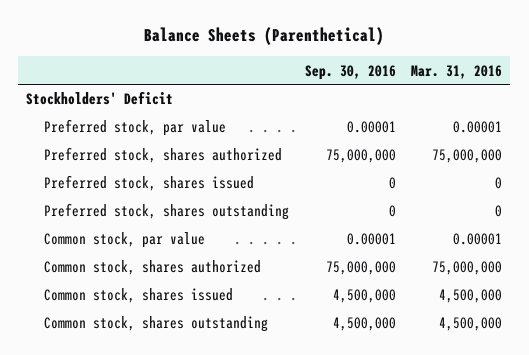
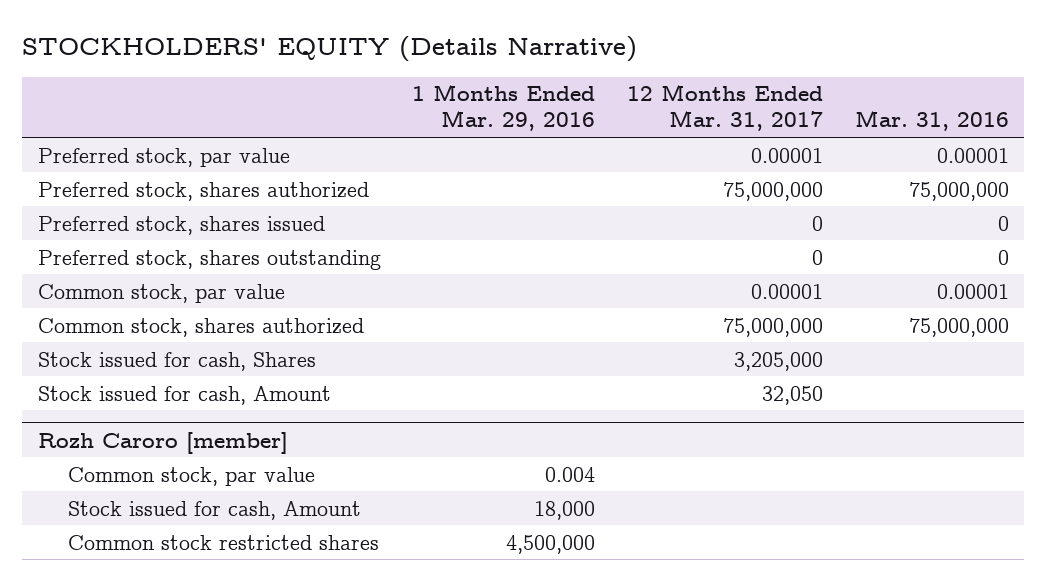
- Balance Sheets (Parenthetical)
+ STOCKHOLDERS' EQUITY (Details Narrative)
- | Sep. 30, 2016 | Mar. 31, 2016
+ | 1 Months Ended Mar. 29, 2016 | 12 Months Ended Mar. 31, 2017 | Mar. 31, 2016
- Stockholders' Deficit
- Common stock, shares issued | 4,500,000 | 4,500,000
- Common stock, shares outstanding | 4,500,000 | 4,500,000
+ Stock issued for cash, Shares | | 3,205,000 |
+ Stock issued for cash, Amount | | 32,050 |
+ Rozh Caroro [member]
+ Common stock, par value | 0.004 | |
+ Stock issued for cash, Amount | 18,000 | |
+ Common stock restricted shares | 4,500,000 | |

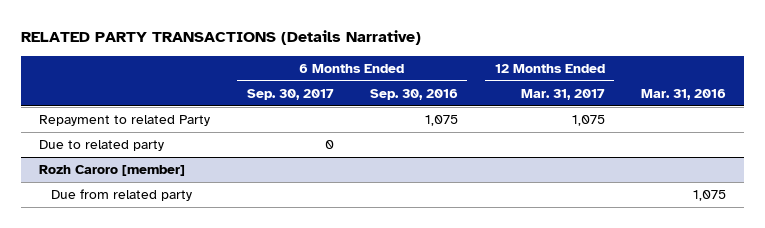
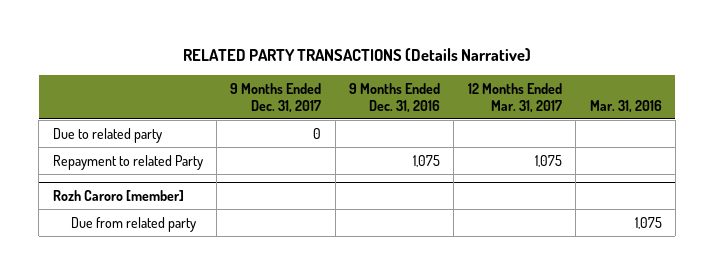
- | 6 Months Ended Sep. 30, 2017 | 6 Months Ended Sep. 30, 2016 | 12 Months Ended Mar. 31, 2017 | Mar. 31, 2016
+ | 9 Months Ended Dec. 31, 2017 | 9 Months Ended Dec. 31, 2016 | 12 Months Ended Mar. 31, 2017 | Mar. 31, 2016
moved down: Repayment to related Party | | 1,075 | 1,075 |

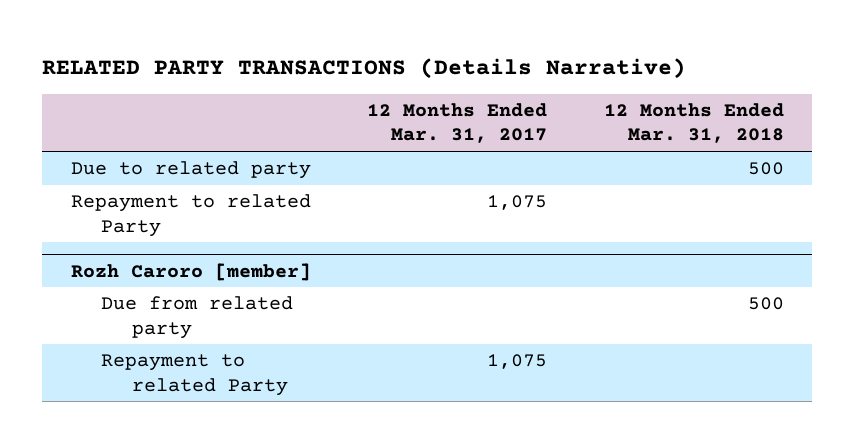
- | 9 Months Ended Dec. 31, 2017 | 9 Months Ended Dec. 31, 2016 | 12 Months Ended Mar. 31, 2017 | Mar. 31, 2016
+ | 12 Months Ended Mar. 31, 2017 | 12 Months Ended Mar. 31, 2018
@ Rozh Caroro [member]
+ Repayment to related Party | 1,075 |

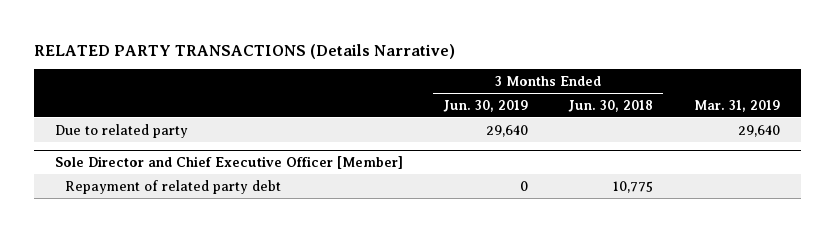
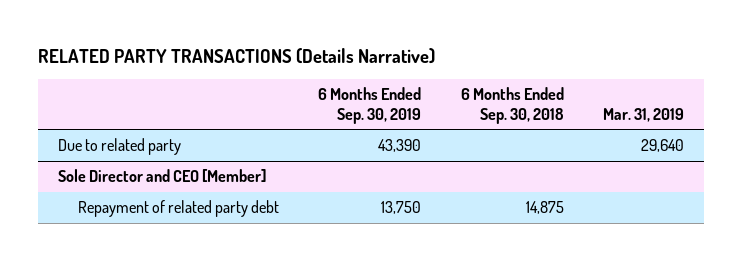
- | 3 Months Ended Jun. 30, 2019 | 3 Months Ended Jun. 30, 2018 | Mar. 31, 2019
+ | 6 Months Ended Sep. 30, 2019 | 6 Months Ended Sep. 30, 2018 | Mar. 31, 2019
- Sole Director and Chief Executive Officer [Member]
+ Sole Director and CEO [Member]

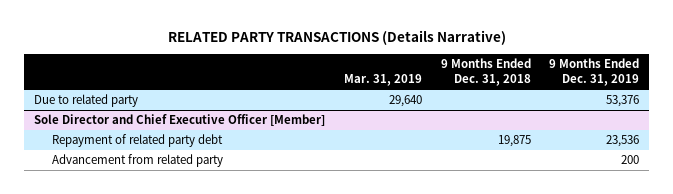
- | 6 Months Ended Sep. 30, 2019 | 6 Months Ended Sep. 30, 2018 | Mar. 31, 2019
+ | Mar. 31, 2019 | 9 Months Ended Dec. 31, 2018 | 9 Months Ended Dec. 31, 2019
- Sole Director and CEO [Member]
+ Sole Director and Chief Executive Officer [Member]
+ Advancement from related party | | | 200

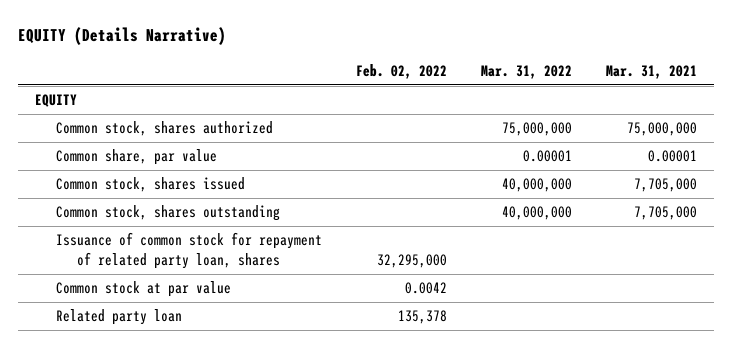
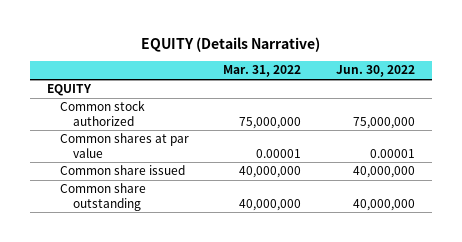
- | Feb. 02, 2022 | Mar. 31, 2022 | Mar. 31, 2021
+ | Mar. 31, 2022 | Jun. 30, 2022
- Common stock, shares authorized | | 75,000,000 | 75,000,000
- Common share, par value | | 0.00001 | 0.00001
- Common stock, shares issued | | 40,000,000 | 7,705,000
- Common stock, shares outstanding | | 40,000,000 | 7,705,000
- Issuance of common stock for repayment of related party loan, shares | 32,295,000 | |
- Common stock at par value | 0.0042 | |
- Related party loan | 135,378 | |
+ Common stock authorized | 75,000,000 | 75,000,000
+ Common shares at par value | 0.00001 | 0.00001
+ Common share issued | 40,000,000 | 40,000,000
+ Common share outstanding | 40,000,000 | 40,000,000

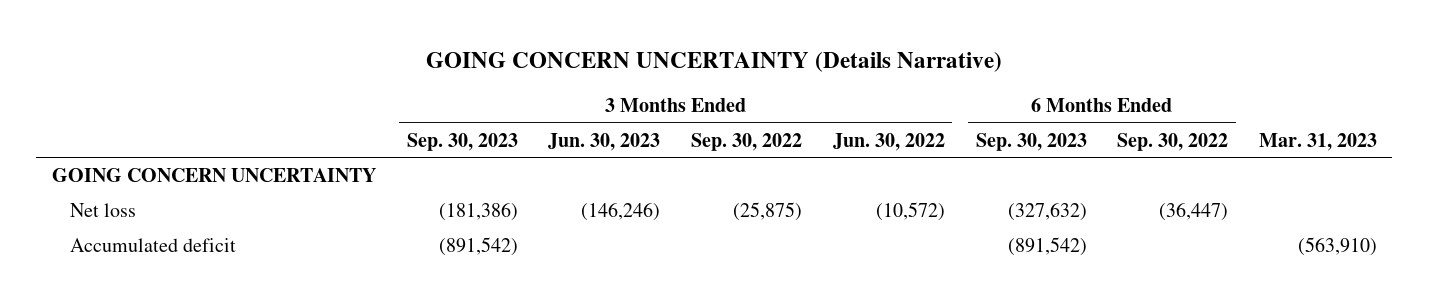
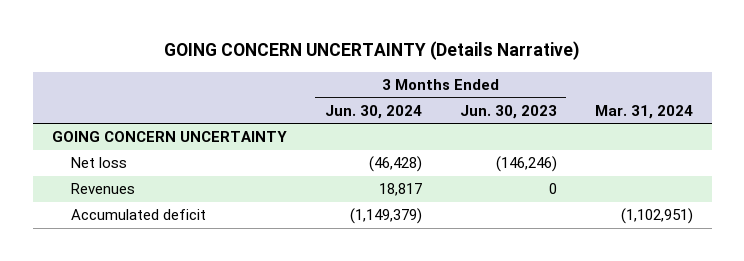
- | 3 Months Ended Sep. 30, 2023 | 3 Months Ended Jun. 30, 2023 | 3 Months Ended Sep. 30, 2022 | 3 Months Ended Jun. 30, 2022 | 6 Months Ended Sep. 30, 2023 | 6 Months Ended Sep. 30, 2022 | Mar. 31, 2023
+ | 3 Months Ended Jun. 30, 2024 | 3 Months Ended Jun. 30, 2023 | Mar. 31, 2024
+ Revenues | 18,817 | 0 |

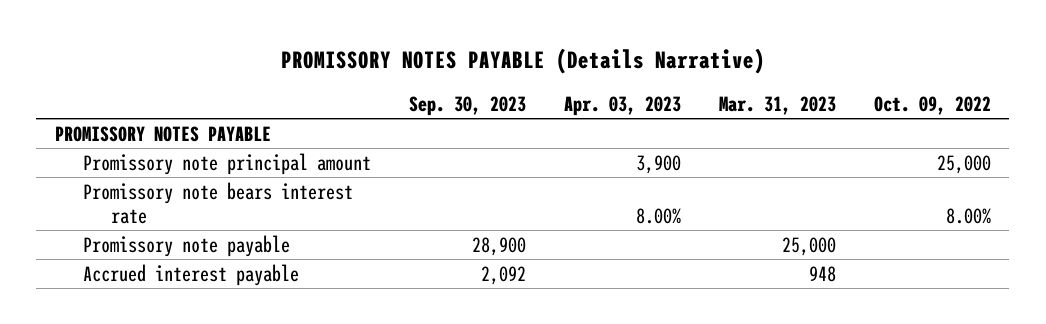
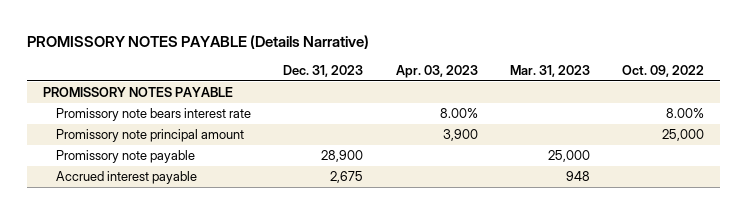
- | Sep. 30, 2023 | Apr. 03, 2023 | Mar. 31, 2023 | Oct. 09, 2022
+ | Dec. 31, 2023 | Apr. 03, 2023 | Mar. 31, 2023 | Oct. 09, 2022
moved down: Promissory note principal amount | | 3,900 | | 25,000

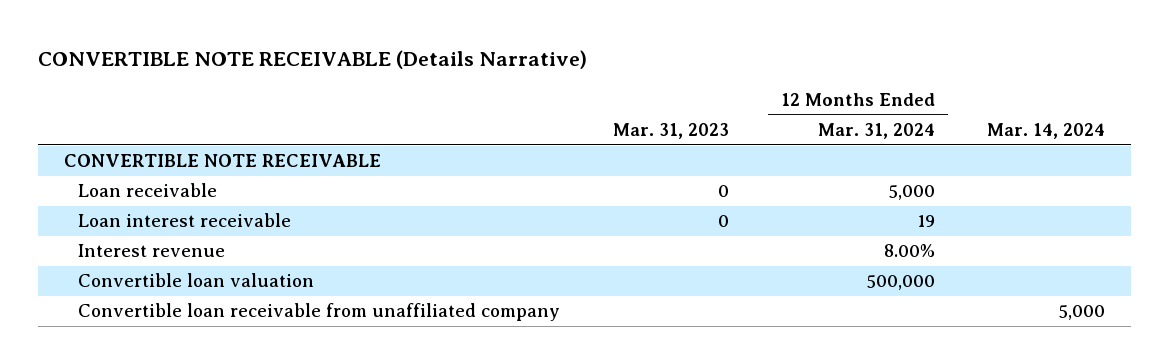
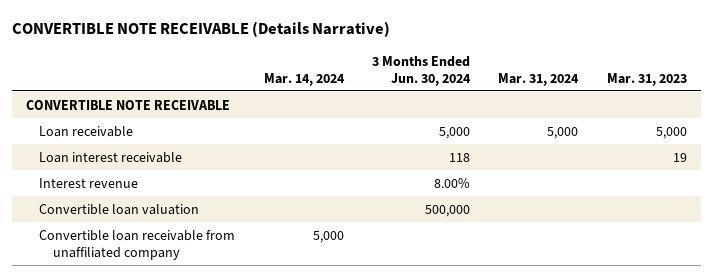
- | Mar. 31, 2023 | 12 Months Ended Mar. 31, 2024 | Mar. 14, 2024
+ | Mar. 14, 2024 | 3 Months Ended Jun. 30, 2024 | Mar. 31, 2024 | Mar. 31, 2023
- Loan receivable | 0 | 5,000 |
- Loan interest receivable | 0 | 19 |
+ Loan receivable | | 5,000 | 5,000 | 5,000
+ Loan interest receivable | | 118 | | 19

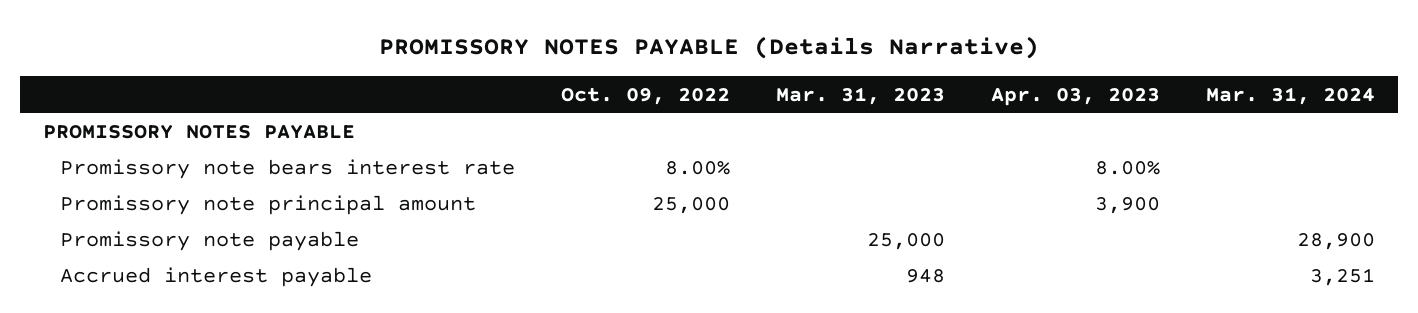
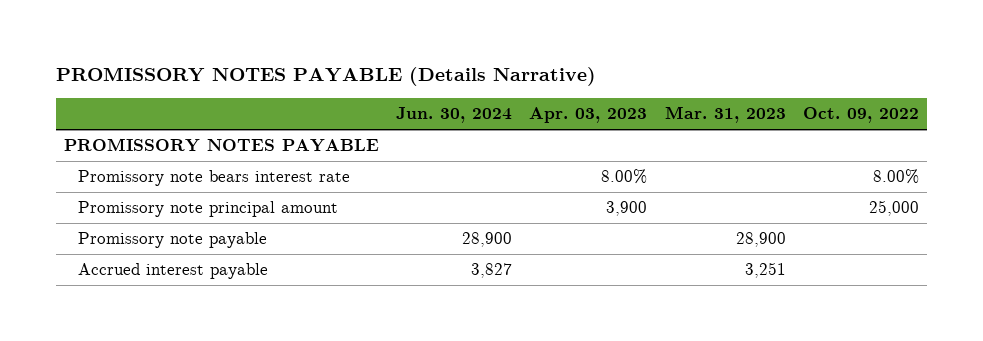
- | Oct. 09, 2022 | Mar. 31, 2023 | Apr. 03, 2023 | Mar. 31, 2024
+ | Jun. 30, 2024 | Apr. 03, 2023 | Mar. 31, 2023 | Oct. 09, 2022
- Promissory note payable | | 25,000 | | 28,900
- Accrued interest payable | | 948 | | 3,251
+ Promissory note payable | 28,900 | | 28,900 |
+ Accrued interest payable | 3,827 | | 3,251 |

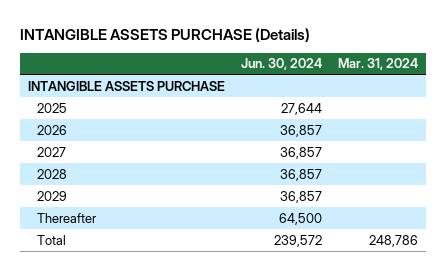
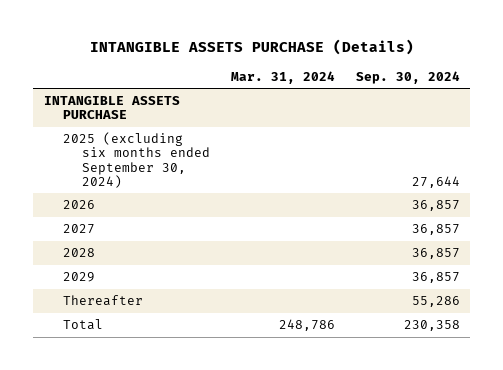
- | Jun. 30, 2024 | Mar. 31, 2024
+ | Mar. 31, 2024 | Sep. 30, 2024
- 2025 | 27,644 |
+ 2025 (excluding six months ended September 30, 2024) | | 27,644

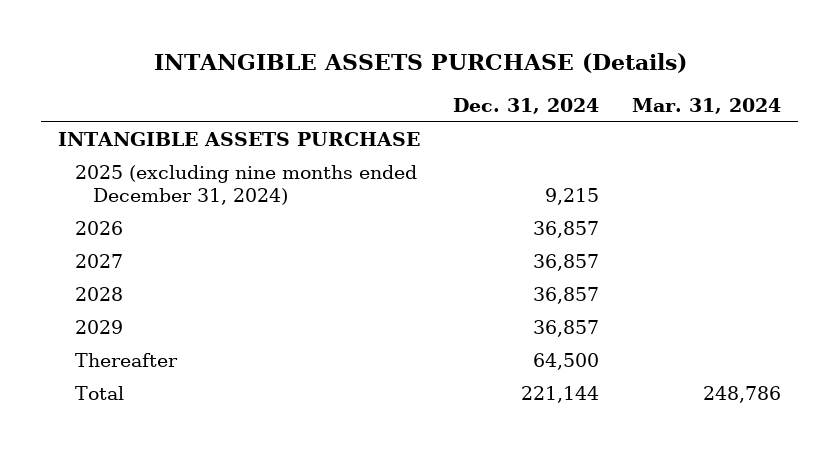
- | Mar. 31, 2024 | Sep. 30, 2024
+ | Dec. 31, 2024 | Mar. 31, 2024
- 2025 (excluding six months ended September 30, 2024) | | 27,644
+ 2025 (excluding nine months ended December 31, 2024) | 9,215 |

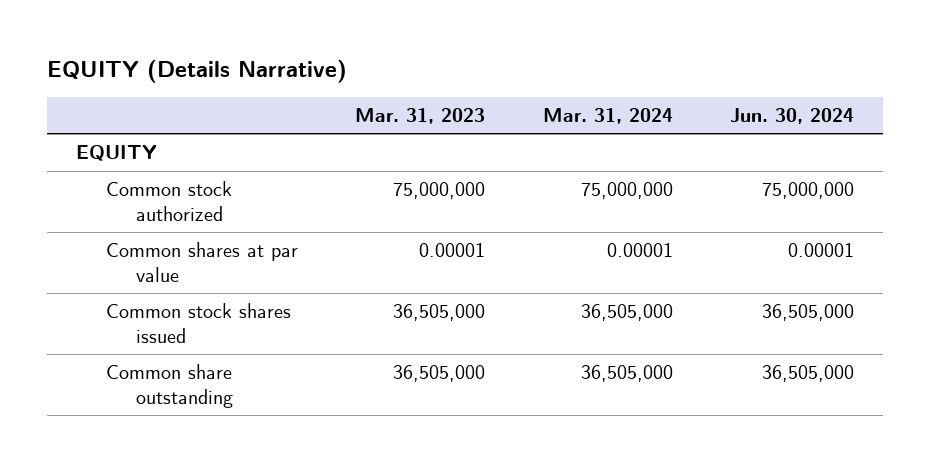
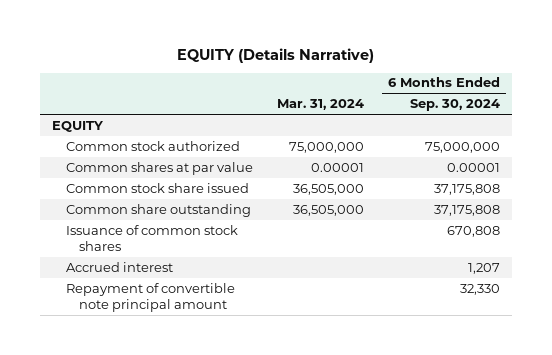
- | Mar. 31, 2023 | Mar. 31, 2024 | Jun. 30, 2024
+ | Mar. 31, 2024 | 6 Months Ended Sep. 30, 2024
- Common stock shares issued | 36,505,000 | 36,505,000 | 36,505,000
+ Common stock share issued | 36,505,000 | 37,175,808
+ Issuance of common stock shares | | 670,808
+ Accrued interest | | 1,207
+ Repayment of convertible note principal amount | | 32,330

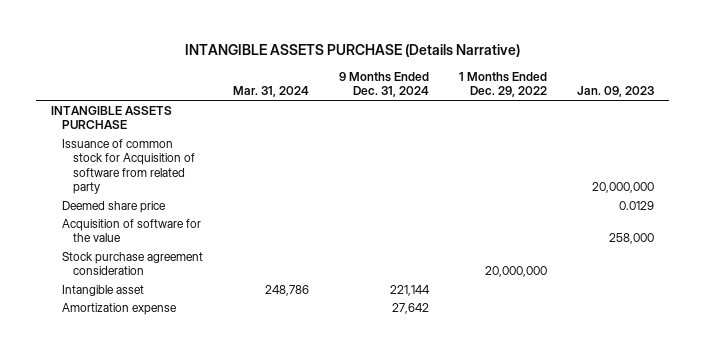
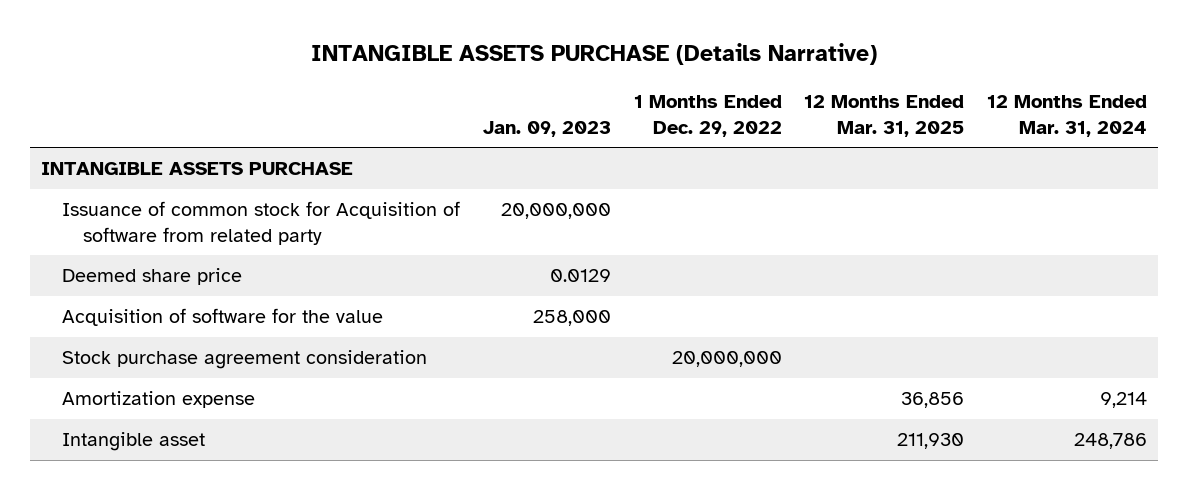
- | Mar. 31, 2024 | 9 Months Ended Dec. 31, 2024 | 1 Months Ended Dec. 29, 2022 | Jan. 09, 2023
+ | Jan. 09, 2023 | 1 Months Ended Dec. 29, 2022 | 12 Months Ended Mar. 31, 2025 | 12 Months Ended Mar. 31, 2024
moved down: Intangible asset | | | 211,930 | 248,786

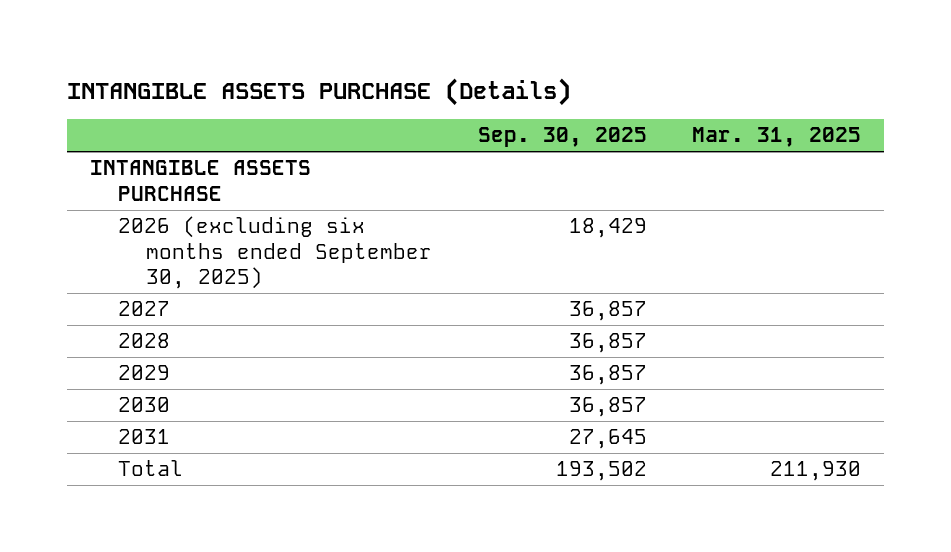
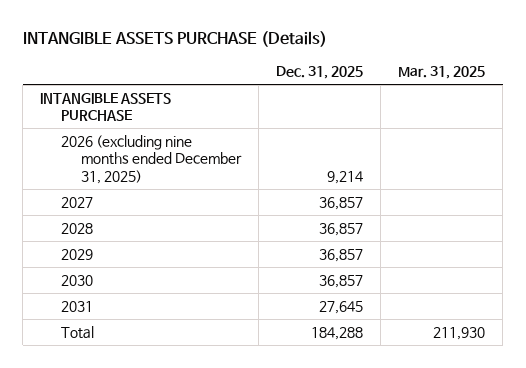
- | Sep. 30, 2025 | Mar. 31, 2025
+ | Dec. 31, 2025 | Mar. 31, 2025
- 2026 (excluding six months ended September 30, 2025) | 18,429 |
+ 2026 (excluding nine months ended December 31, 2025) | 9,214 |

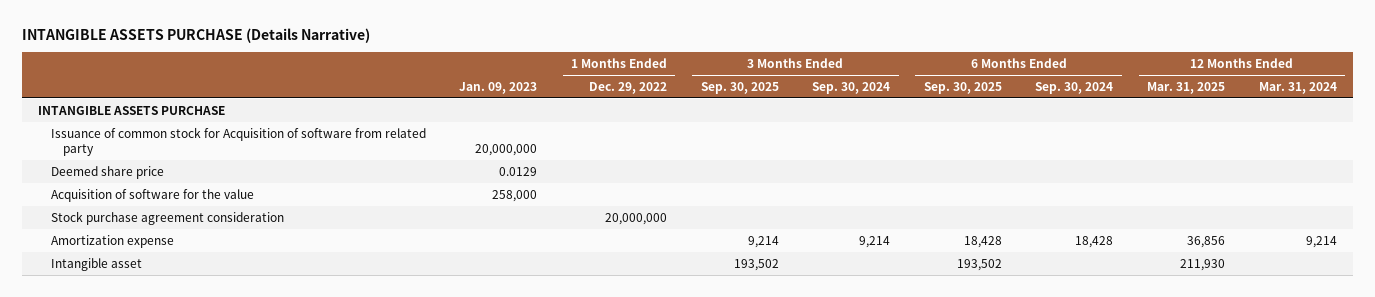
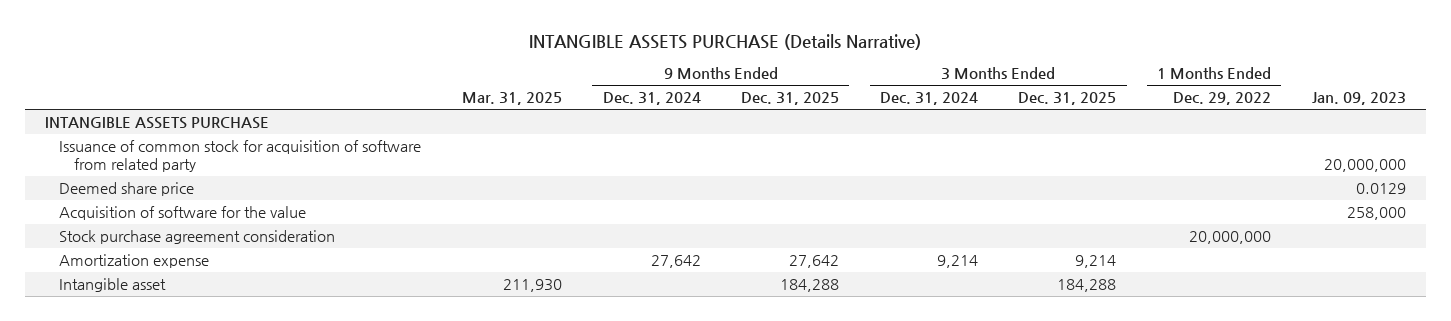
- | Jan. 09, 2023 | 1 Months Ended Dec. 29, 2022 | 3 Months Ended Sep. 30, 2025 | 3 Months Ended Sep. 30, 2024 | 6 Months Ended Sep. 30, 2025 | 6 Months Ended Sep. 30, 2024 | 12 Months Ended Mar. 31, 2025 | 12 Months Ended Mar. 31, 2024
+ | Mar. 31, 2025 | 9 Months Ended Dec. 31, 2024 | 9 Months Ended Dec. 31, 2025 | 3 Months Ended Dec. 31, 2024 | 3 Months Ended Dec. 31, 2025 | 1 Months Ended Dec. 29, 2022 | Jan. 09, 2023
- Issuance of common stock for Acquisition of software from related party | 20,000,000 | | | | | | |
+ Issuance of common stock for acquisition of software from related party | | | | | | | 20,000,000

